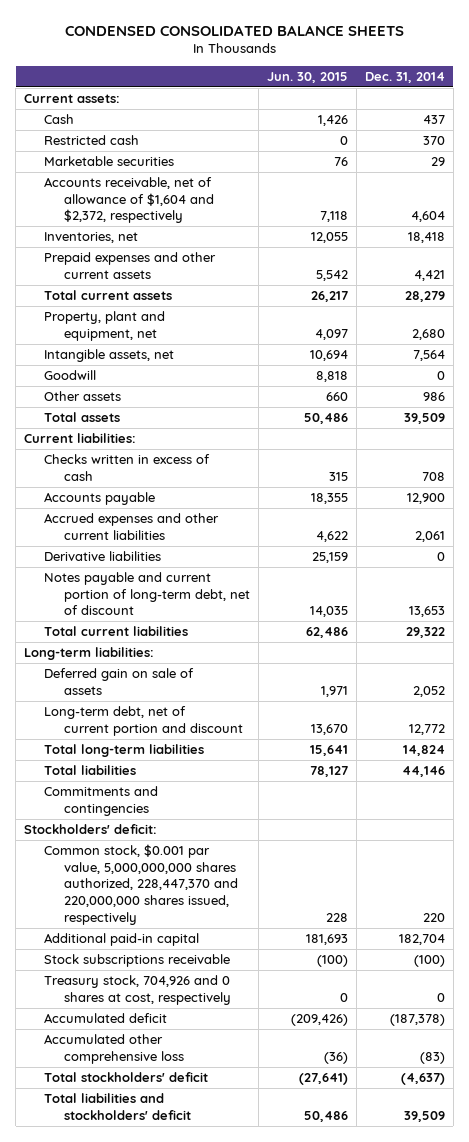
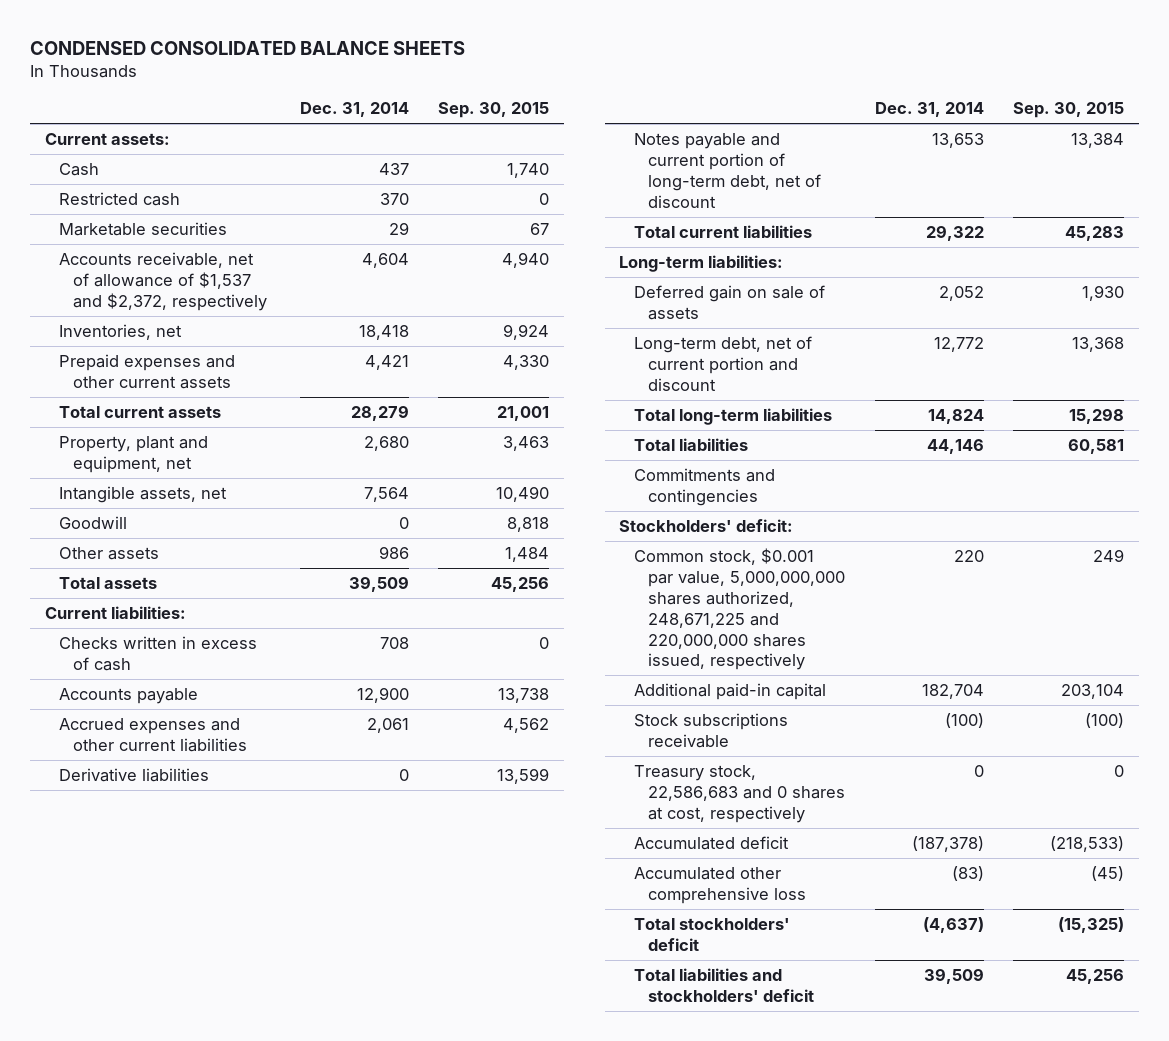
- | Jun. 30, 2015 | Dec. 31, 2014
+ | Dec. 31, 2014 | Sep. 30, 2015
- Accounts receivable, net of allowance of $1,604 and $2,372, respectively | 7,118 | 4,604
+ Accounts receivable, net of allowance of $1,537 and $2,372, respectively | 4,604 | 4,940
- Common stock, $0.001 par value, 5,000,000,000 shares authorized, 228,447,370 and 220,000,000 shares issued, respectively | 228 | 220
+ Common stock, $0.001 par value, 5,000,000,000 shares authorized, 248,671,225 and 220,000,000 shares issued, respectively | 220 | 249
- Treasury stock, 704,926 and 0 shares at cost, respectively | 0 | 0
+ Treasury stock, 22,586,683 and 0 shares at cost, respectively | 0 | 0

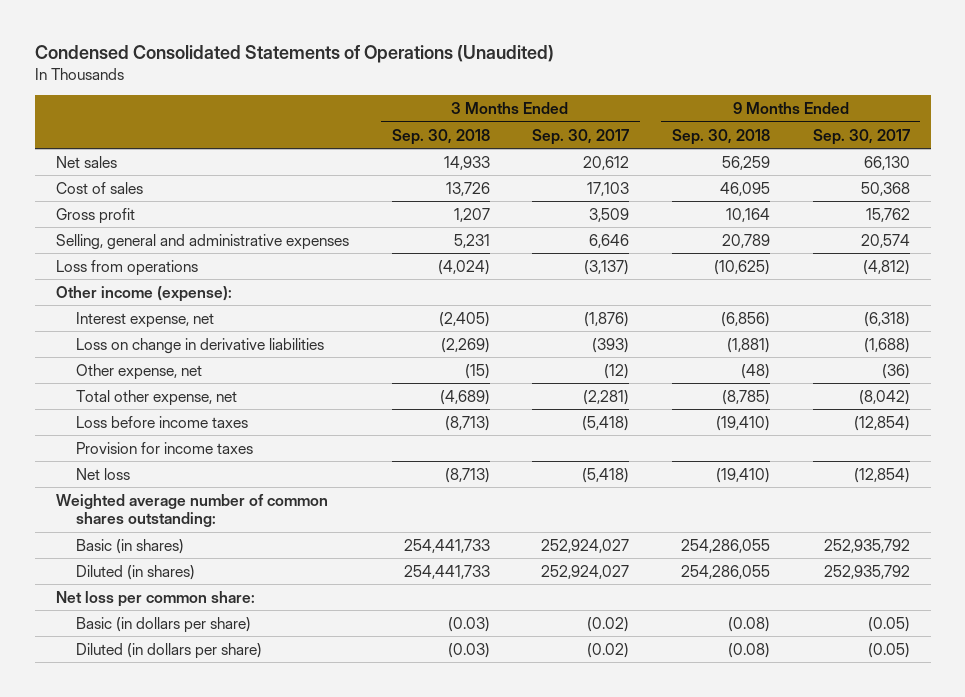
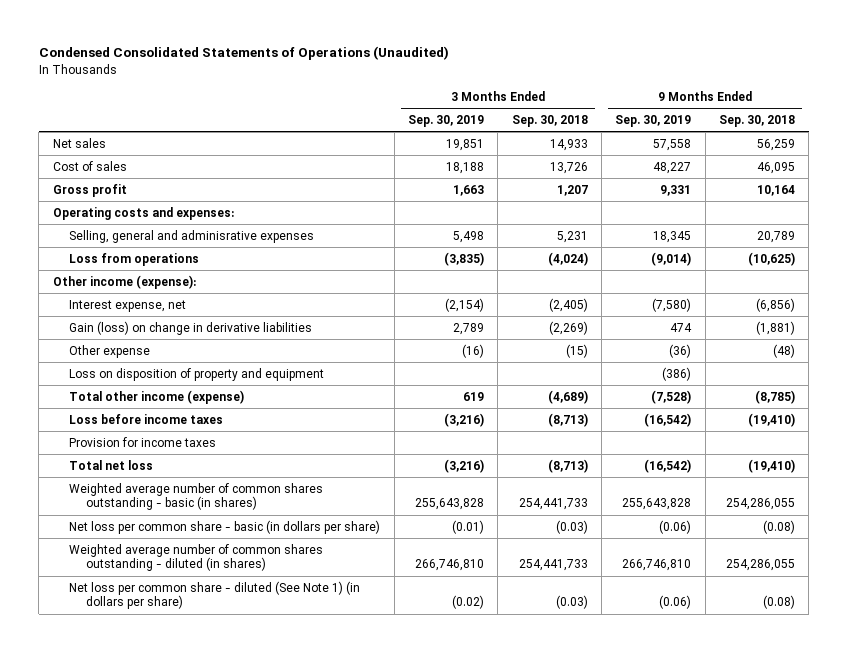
- | 3 Months Ended Sep. 30, 2018 | 3 Months Ended Sep. 30, 2017 | 9 Months Ended Sep. 30, 2018 | 9 Months Ended Sep. 30, 2017
+ | 3 Months Ended Sep. 30, 2019 | 3 Months Ended Sep. 30, 2018 | 9 Months Ended Sep. 30, 2019 | 9 Months Ended Sep. 30, 2018
- Selling, general and administrative expenses | 5,231 | 6,646 | 20,789 | 20,574
+ Operating costs and expenses:
+ Selling, general and adminisrative expenses | 5,498 | 5,231 | 18,345 | 20,789
- Loss on change in derivative liabilities | (2,269) | (393) | (1,881) | (1,688)
- Other expense, net | (15) | (12) | (48) | (36)
- Total other expense, net | (4,689) | (2,281) | (8,785) | (8,042)
+ Gain (loss) on change in derivative liabilities | 2,789 | (2,269) | 474 | (1,881)
+ Other expense | (16) | (15) | (36) | (48)
+ Loss on disposition of property and equipment | | | (386) |
+ Total other income (expense) | 619 | (4,689) | (7,528) | (8,785)
- Net loss | (8,713) | (5,418) | (19,410) | (12,854)
- Weighted average number of common shares outstanding:
- Basic (in shares) | 254,441,733 | 252,924,027 | 254,286,055 | 252,935,792
- Diluted (in shares) | 254,441,733 | 252,924,027 | 254,286,055 | 252,935,792
- Net loss per common share:
- Basic (in dollars per share) | (0.03) | (0.02) | (0.08) | (0.05)
- Diluted (in dollars per share) | (0.03) | (0.02) | (0.08) | (0.05)
+ Total net loss | (3,216) | (8,713) | (16,542) | (19,410)
+ Weighted average number of common shares outstanding - basic (in shares) | 255,643,828 | 254,441,733 | 255,643,828 | 254,286,055
+ Net loss per common share - basic (in dollars per share) | (0.01) | (0.03) | (0.06) | (0.08)
+ Weighted average number of common shares outstanding - diluted (in shares) | 266,746,810 | 254,441,733 | 266,746,810 | 254,286,055
+ Net loss per common share - diluted (See Note 1) (in dollars per share) | (0.02) | (0.03) | (0.06) | (0.08)

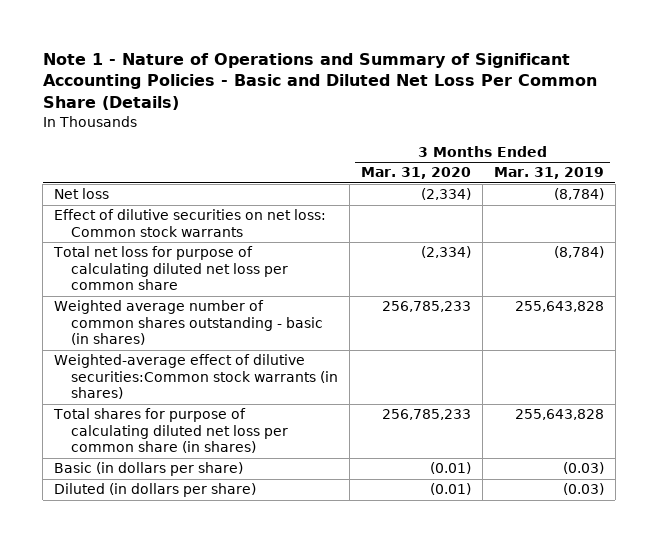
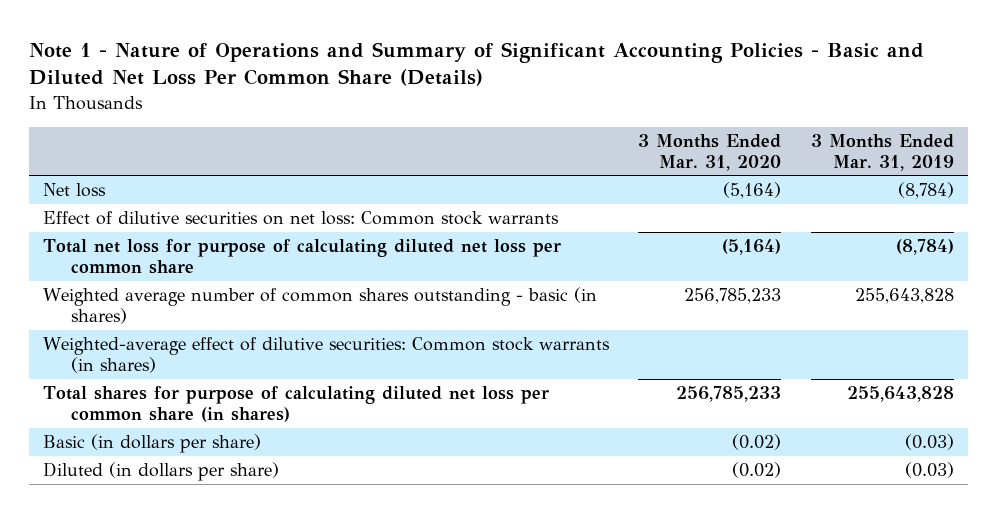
- Net loss | (2,334) | (8,784)
+ Net loss | (5,164) | (8,784)
- Total net loss for purpose of calculating diluted net loss per common share | (2,334) | (8,784)
+ Total net loss for purpose of calculating diluted net loss per common share | (5,164) | (8,784)
- Weighted-average effect of dilutive securities:Common stock warrants (in shares)
+ Weighted-average effect of dilutive securities: Common stock warrants (in shares)
- Basic (in dollars per share) | (0.01) | (0.03)
- Diluted (in dollars per share) | (0.01) | (0.03)
+ Basic (in dollars per share) | (0.02) | (0.03)
+ Diluted (in dollars per share) | (0.02) | (0.03)

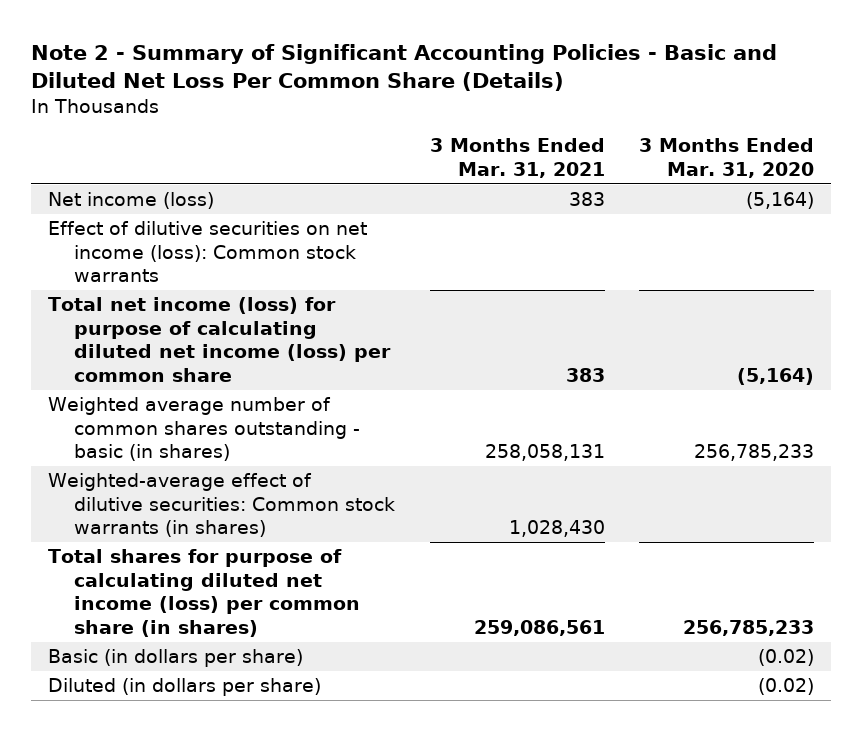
- Note 1 - Nature of Operations and Summary of Significant Accounting Policies - Basic and Diluted Net Loss Per Common Share (Details)
+ Note 2 - Summary of Significant Accounting Policies - Basic and Diluted Net Loss Per Common Share (Details)
- | 3 Months Ended Mar. 31, 2020 | 3 Months Ended Mar. 31, 2019
+ | 3 Months Ended Mar. 31, 2021 | 3 Months Ended Mar. 31, 2020
- Net loss | (5,164) | (8,784)
- Effect of dilutive securities on net loss: Common stock warrants
- Total net loss for purpose of calculating diluted net loss per common share | (5,164) | (8,784)
+ Net income (loss) | 383 | (5,164)
+ Effect of dilutive securities on net income (loss): Common stock warrants
+ Total net income (loss) for purpose of calculating diluted net income (loss) per common share | 383 | (5,164)
- Total shares for purpose of calculating diluted net loss per common share (in shares) | 256,785,233 | 255,643,828
+ Total shares for purpose of calculating diluted net income (loss) per common share (in shares) | 259,086,561 | 256,785,233

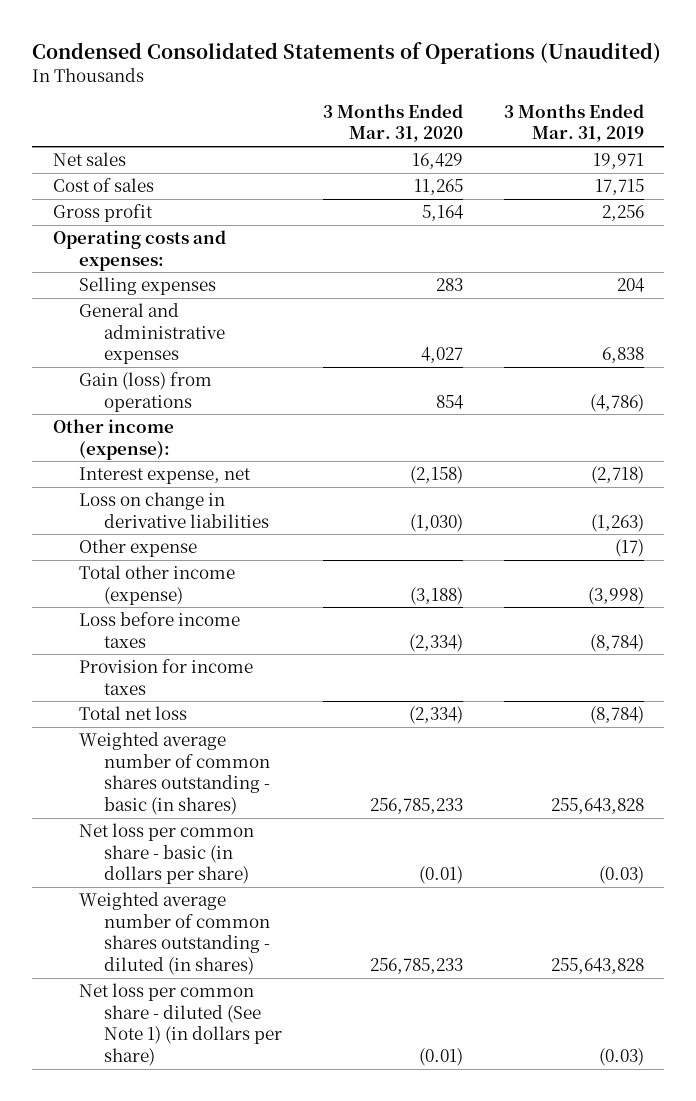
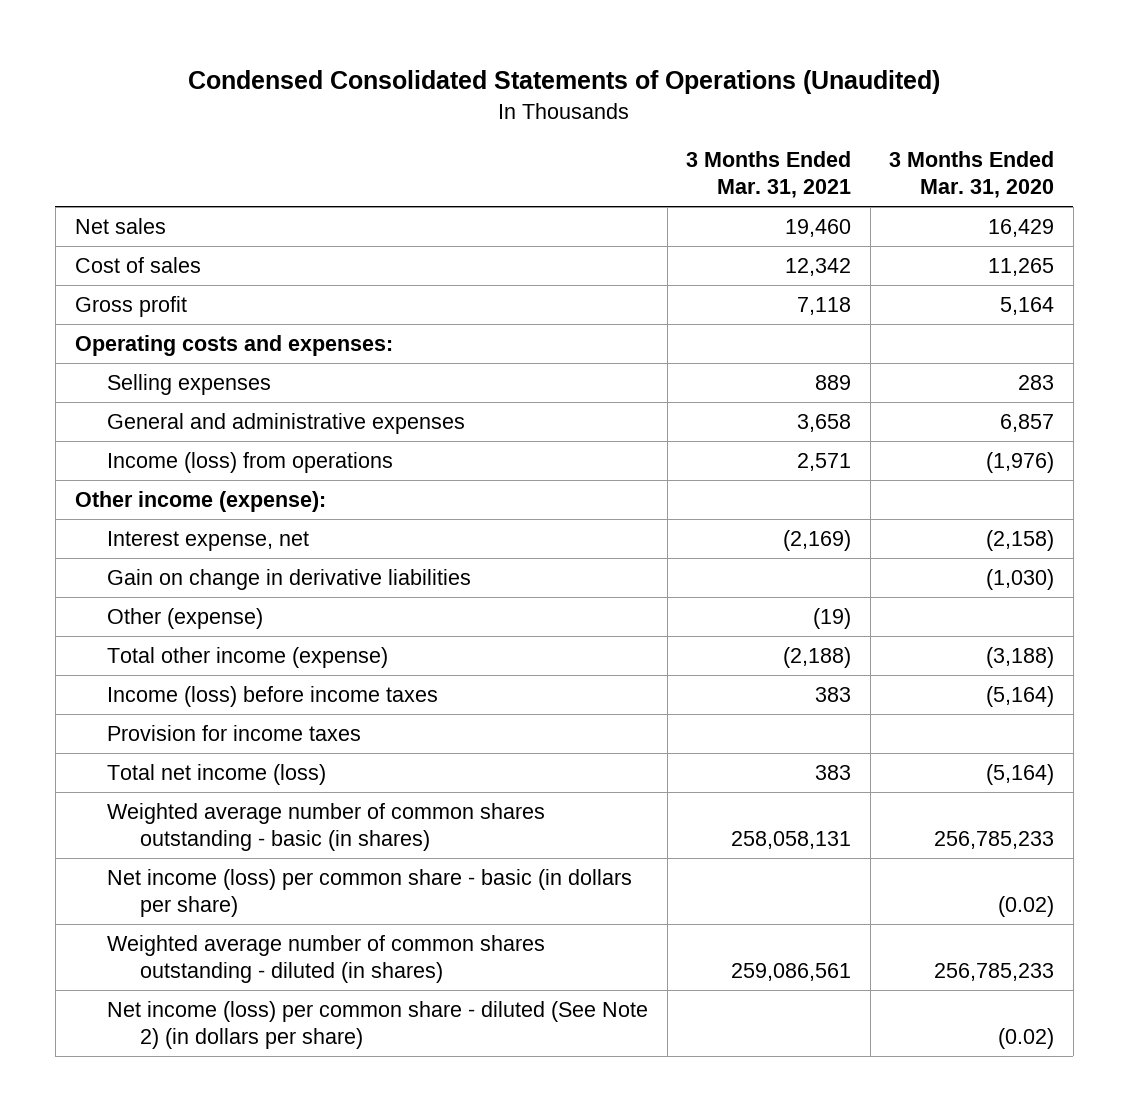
- | 3 Months Ended Mar. 31, 2020 | 3 Months Ended Mar. 31, 2019
+ | 3 Months Ended Mar. 31, 2021 | 3 Months Ended Mar. 31, 2020
- General and administrative expenses | 4,027 | 6,838
- Gain (loss) from operations | 854 | (4,786)
+ General and administrative expenses | 3,658 | 6,857
+ Income (loss) from operations | 2,571 | (1,976)
- Loss on change in derivative liabilities | (1,030) | (1,263)
- Other expense | | (17)
+ Gain on change in derivative liabilities | | (1,030)
+ Other (expense) | (19) |
- Loss before income taxes | (2,334) | (8,784)
+ Income (loss) before income taxes | 383 | (5,164)
- Total net loss | (2,334) | (8,784)
+ Total net income (loss) | 383 | (5,164)
- Net loss per common share - basic (in dollars per share) | (0.01) | (0.03)
+ Net income (loss) per common share - basic (in dollars per share) | | (0.02)
- Net loss per common share - diluted (See Note 1) (in dollars per share) | (0.01) | (0.03)
+ Net income (loss) per common share - diluted (See Note 2) (in dollars per share) | | (0.02)

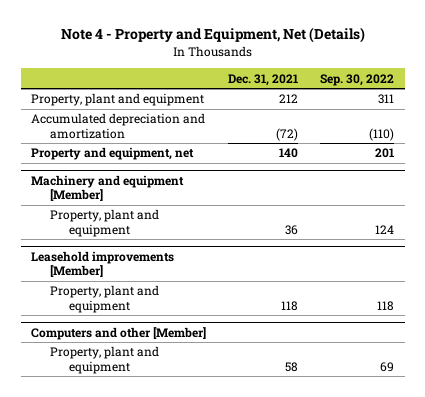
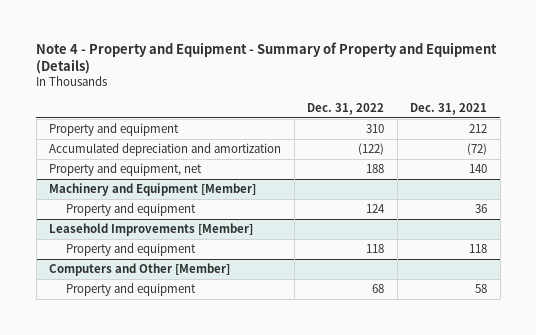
- Note 4 - Property and Equipment, Net (Details)
+ Note 4 - Property and Equipment - Summary of Property and Equipment (Details)
- | Dec. 31, 2021 | Sep. 30, 2022
+ | Dec. 31, 2022 | Dec. 31, 2021
- Property, plant and equipment | 212 | 311
+ Property and equipment | 310 | 212
- Machinery and equipment [Member]
- Property, plant and equipment | 36 | 124
- Leasehold improvements [Member]
- Property, plant and equipment | 118 | 118
- Computers and other [Member]
- Property, plant and equipment | 58 | 69
+ Machinery and Equipment [Member]
+ Property and equipment | 124 | 36
+ Leasehold Improvements [Member]
+ Property and equipment | 118 | 118
+ Computers and Other [Member]
+ Property and equipment | 68 | 58

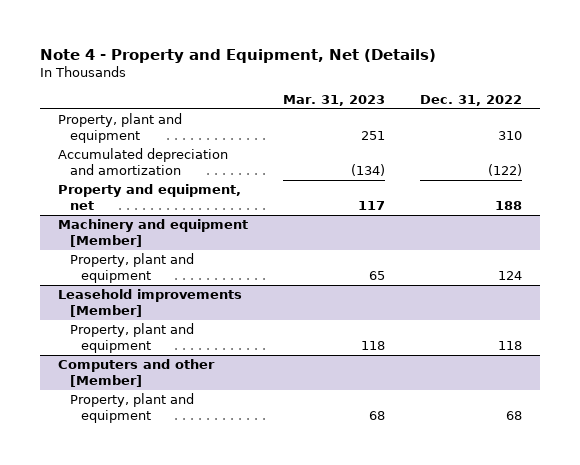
- Note 4 - Property and Equipment - Summary of Property and Equipment (Details)
+ Note 4 - Property and Equipment, Net (Details)
- | Dec. 31, 2022 | Dec. 31, 2021
+ | Mar. 31, 2023 | Dec. 31, 2022
- Property and equipment | 310 | 212
+ Property, plant and equipment | 251 | 310
- Machinery and Equipment [Member]
- Property and equipment | 124 | 36
- Leasehold Improvements [Member]
- Property and equipment | 118 | 118
- Computers and Other [Member]
- Property and equipment | 68 | 58
+ Machinery and equipment [Member]
+ Property, plant and equipment | 65 | 124
+ Leasehold improvements [Member]
+ Property, plant and equipment | 118 | 118
+ Computers and other [Member]
+ Property, plant and equipment | 68 | 68

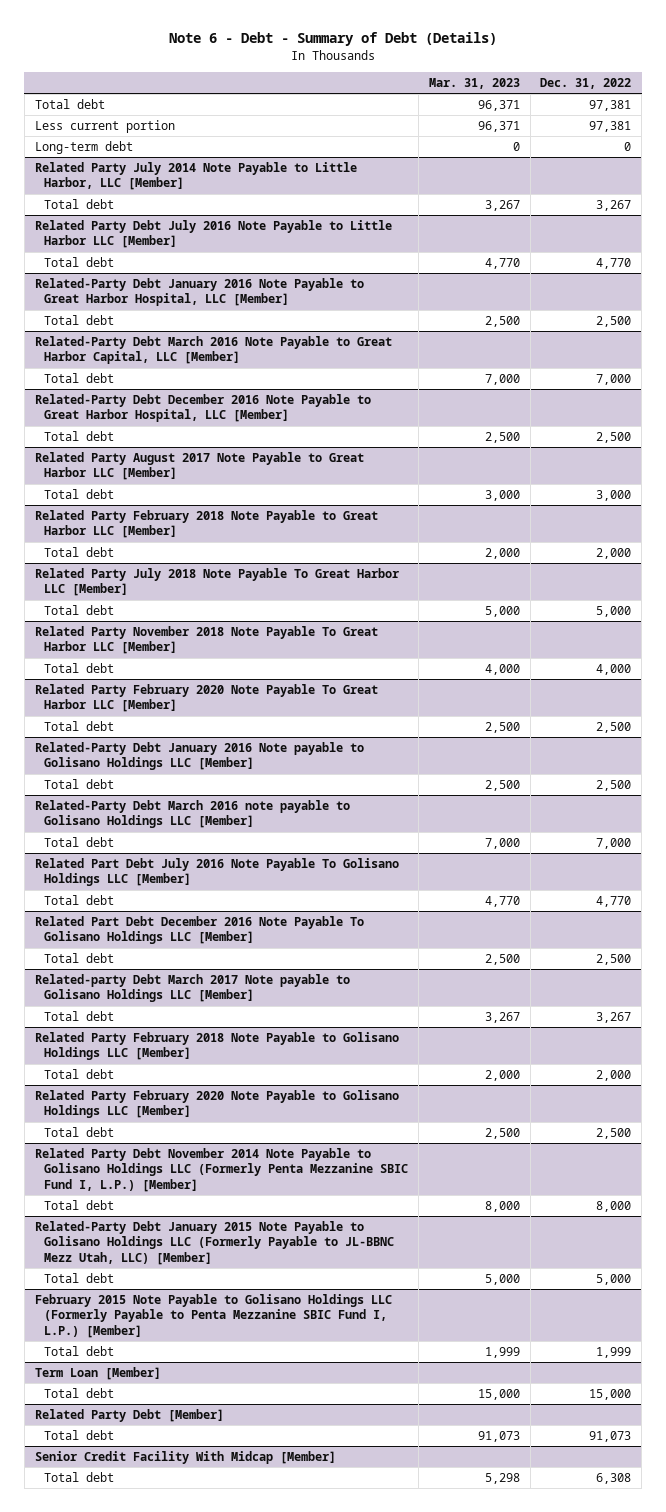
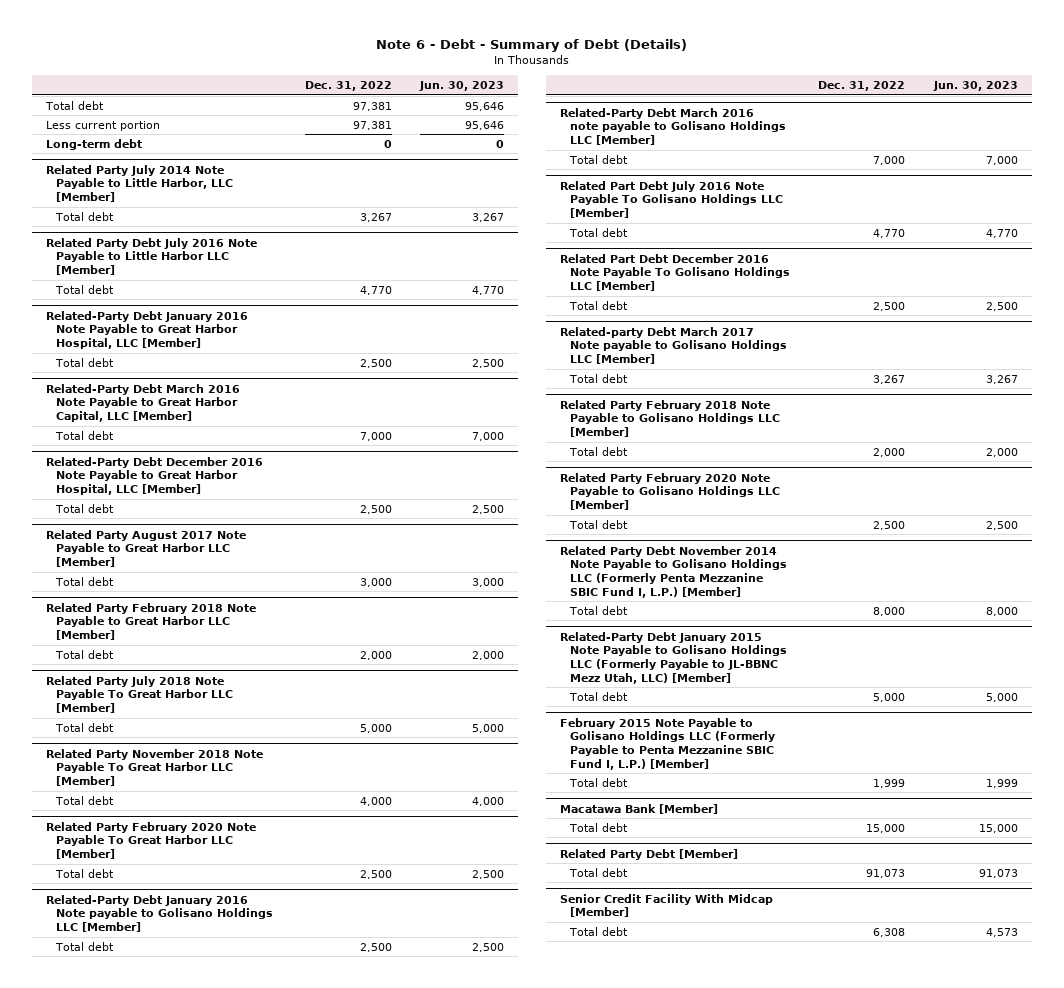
- | Mar. 31, 2023 | Dec. 31, 2022
+ | Dec. 31, 2022 | Jun. 30, 2023
- Term Loan [Member]
+ Macatawa Bank [Member]

